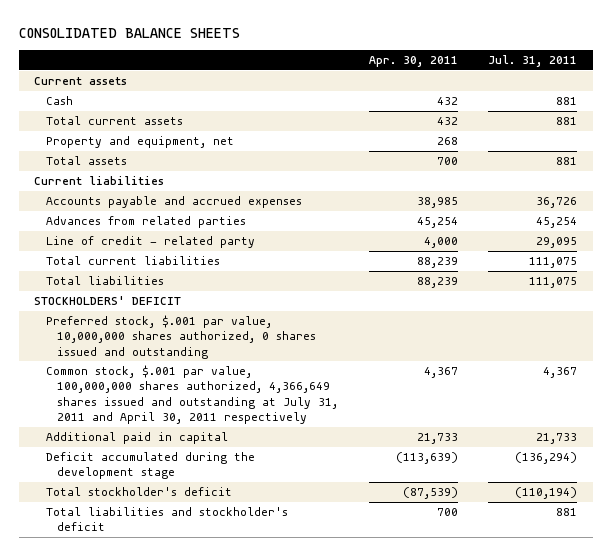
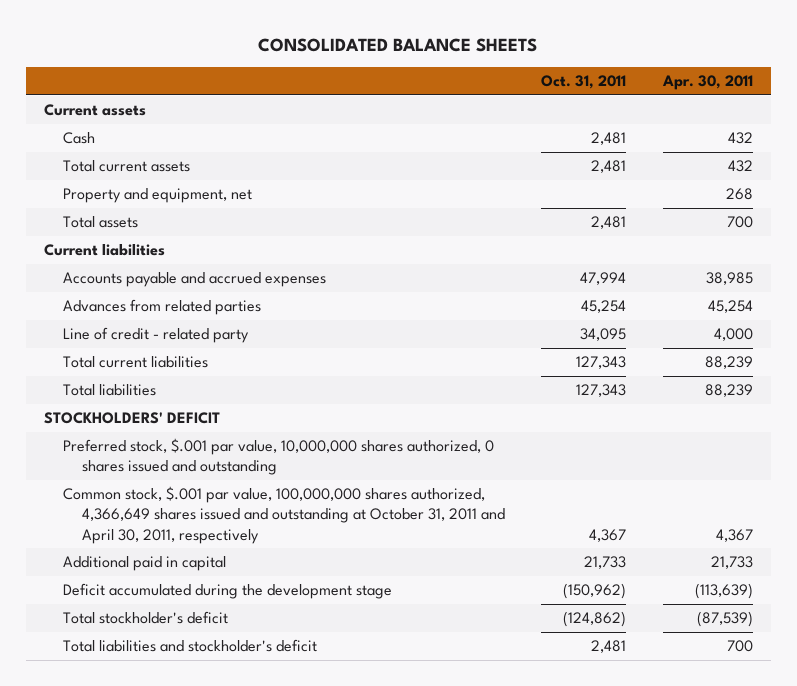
- | Apr. 30, 2011 | Jul. 31, 2011
+ | Oct. 31, 2011 | Apr. 30, 2011
- Common stock, $.001 par value, 100,000,000 shares authorized, 4,366,649 shares issued and outstanding at July 31, 2011 and April 30, 2011 respectively | 4,367 | 4,367
+ Common stock, $.001 par value, 100,000,000 shares authorized, 4,366,649 shares issued and outstanding at October 31, 2011 and April 30, 2011, respectively | 4,367 | 4,367

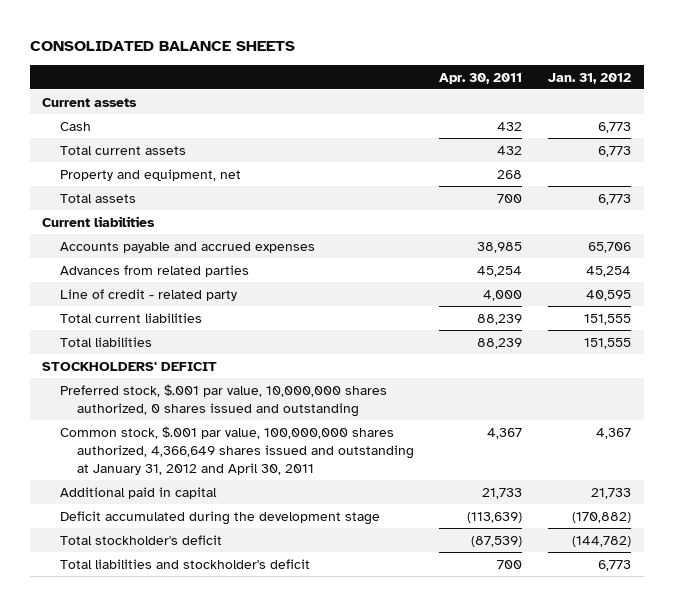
- | Oct. 31, 2011 | Apr. 30, 2011
+ | Apr. 30, 2011 | Jan. 31, 2012
- Common stock, $.001 par value, 100,000,000 shares authorized, 4,366,649 shares issued and outstanding at October 31, 2011 and April 30, 2011, respectively | 4,367 | 4,367
+ Common stock, $.001 par value, 100,000,000 shares authorized, 4,366,649 shares issued and outstanding at January 31, 2012 and April 30, 2011 | 4,367 | 4,367

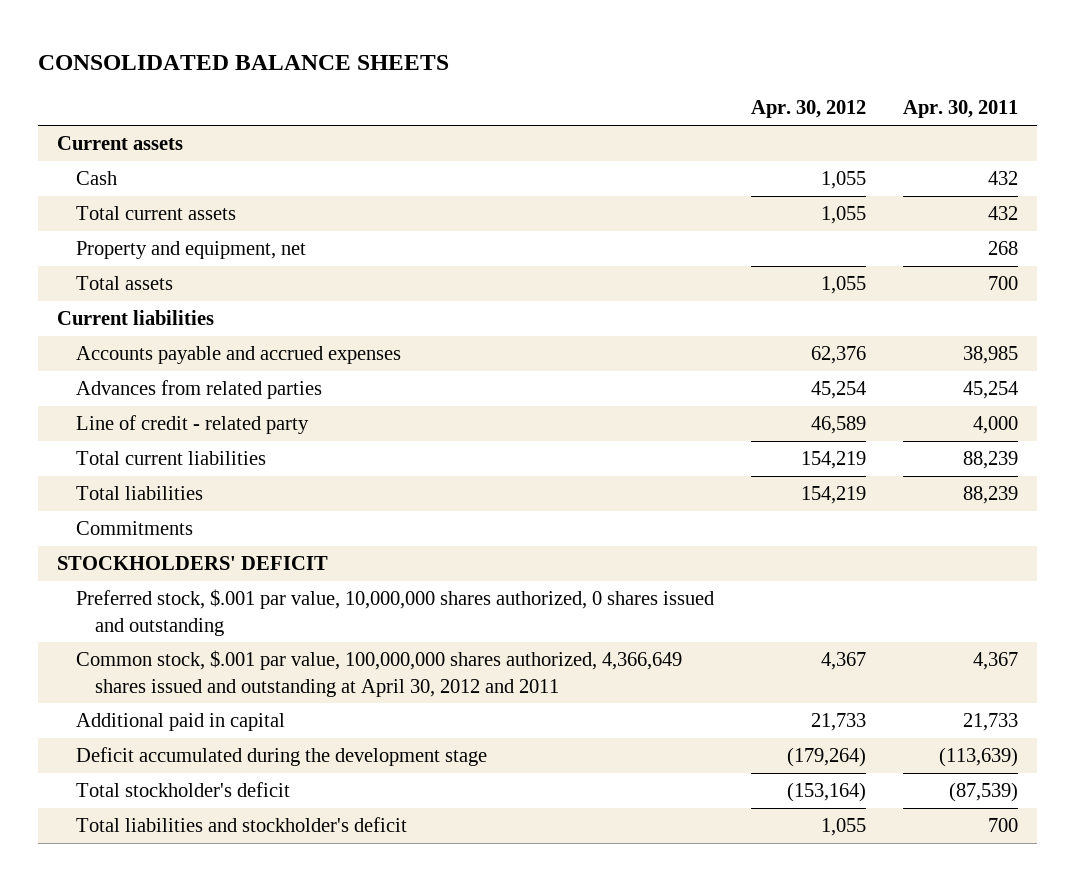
- | Apr. 30, 2011 | Jan. 31, 2012
+ | Apr. 30, 2012 | Apr. 30, 2011
+ Commitments
- Common stock, $.001 par value, 100,000,000 shares authorized, 4,366,649 shares issued and outstanding at January 31, 2012 and April 30, 2011 | 4,367 | 4,367
+ Common stock, $.001 par value, 100,000,000 shares authorized, 4,366,649 shares issued and outstanding at April 30, 2012 and 2011 | 4,367 | 4,367

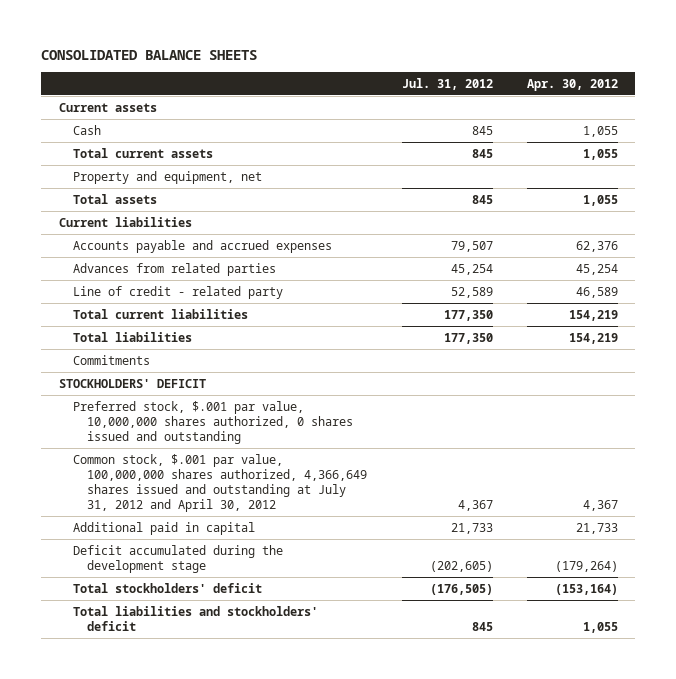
- | Apr. 30, 2012 | Apr. 30, 2011
+ | Jul. 31, 2012 | Apr. 30, 2012
- Common stock, $.001 par value, 100,000,000 shares authorized, 4,366,649 shares issued and outstanding at April 30, 2012 and 2011 | 4,367 | 4,367
+ Common stock, $.001 par value, 100,000,000 shares authorized, 4,366,649 shares issued and outstanding at July 31, 2012 and April 30, 2012 | 4,367 | 4,367
- Total stockholder's deficit | (153,164) | (87,539)
- Total liabilities and stockholder's deficit | 1,055 | 700
+ Total stockholders' deficit | (176,505) | (153,164)
+ Total liabilities and stockholders' deficit | 845 | 1,055

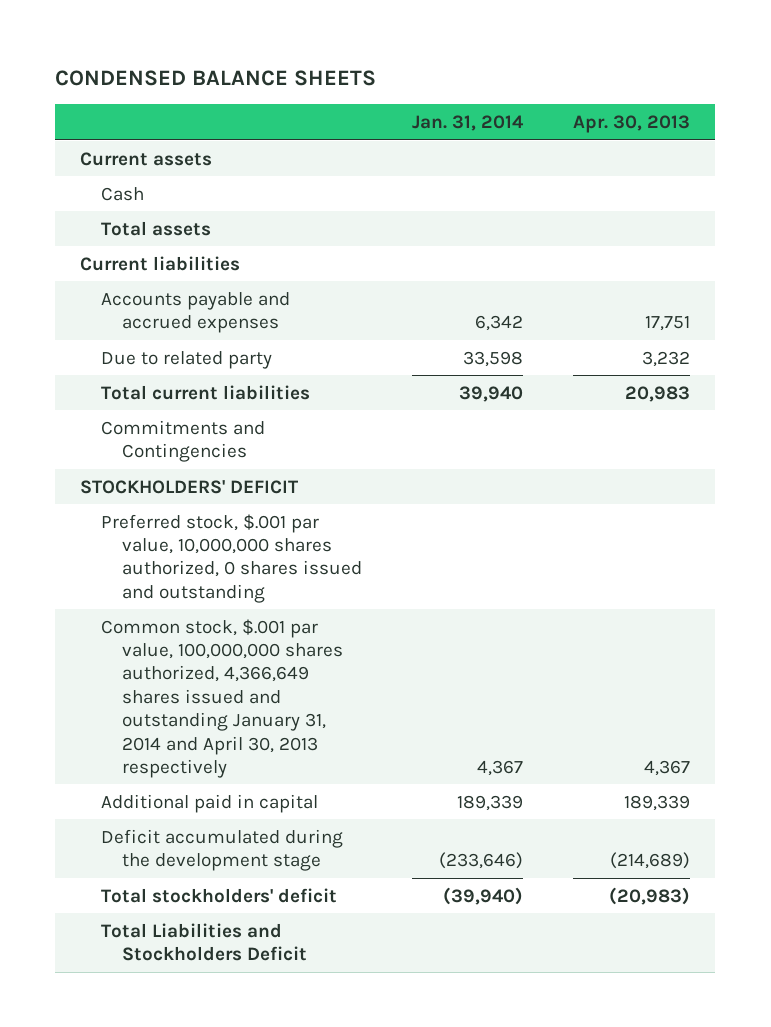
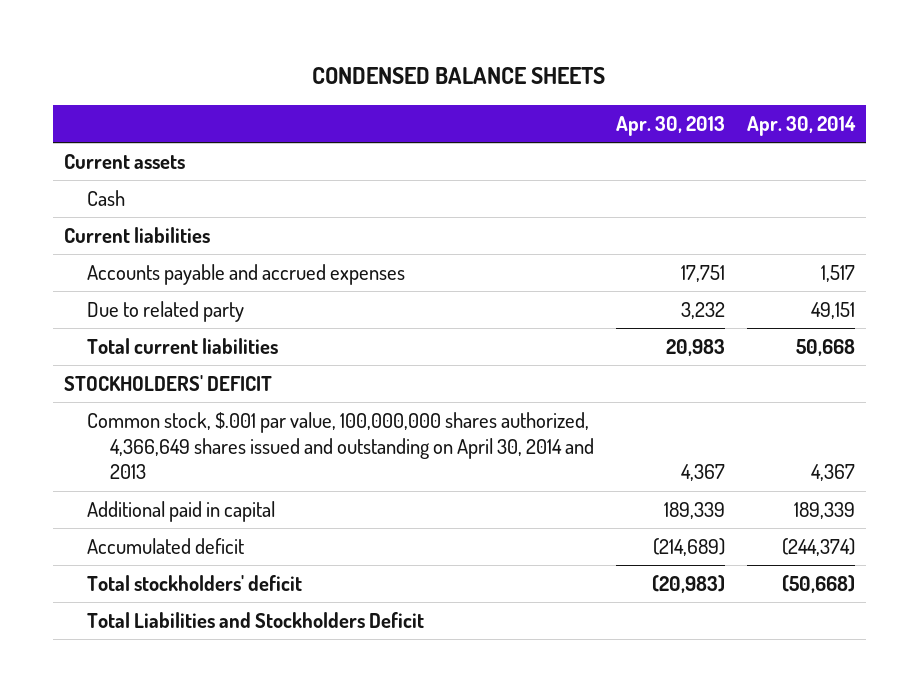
- | Jan. 31, 2014 | Apr. 30, 2013
+ | Apr. 30, 2013 | Apr. 30, 2014
- Total assets
- Commitments and Contingencies
- Preferred stock, $.001 par value, 10,000,000 shares authorized, 0 shares issued and outstanding
- Common stock, $.001 par value, 100,000,000 shares authorized, 4,366,649 shares issued and outstanding January 31, 2014 and April 30, 2013 respectively | 4,367 | 4,367
+ Common stock, $.001 par value, 100,000,000 shares authorized, 4,366,649 shares issued and outstanding on April 30, 2014 and 2013 | 4,367 | 4,367
- Deficit accumulated during the development stage | (233,646) | (214,689)
+ Accumulated deficit | (214,689) | (244,374)

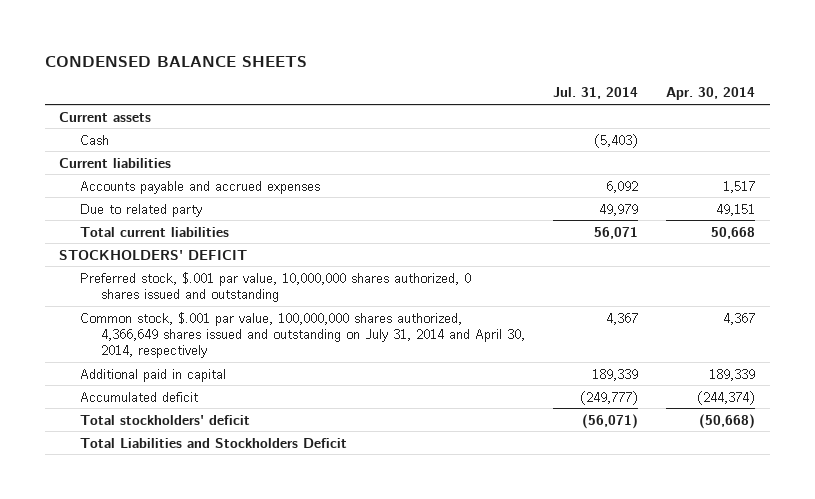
- | Apr. 30, 2013 | Apr. 30, 2014
+ | Jul. 31, 2014 | Apr. 30, 2014
- Common stock, $.001 par value, 100,000,000 shares authorized, 4,366,649 shares issued and outstanding on April 30, 2014 and 2013 | 4,367 | 4,367
+ Preferred stock, $.001 par value, 10,000,000 shares authorized, 0 shares issued and outstanding
+ Common stock, $.001 par value, 100,000,000 shares authorized, 4,366,649 shares issued and outstanding on July 31, 2014 and April 30, 2014, respectively | 4,367 | 4,367

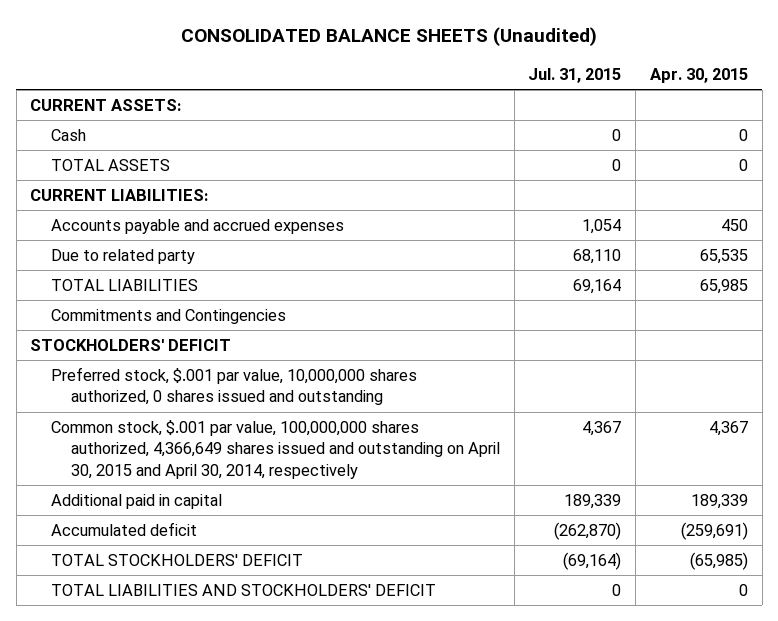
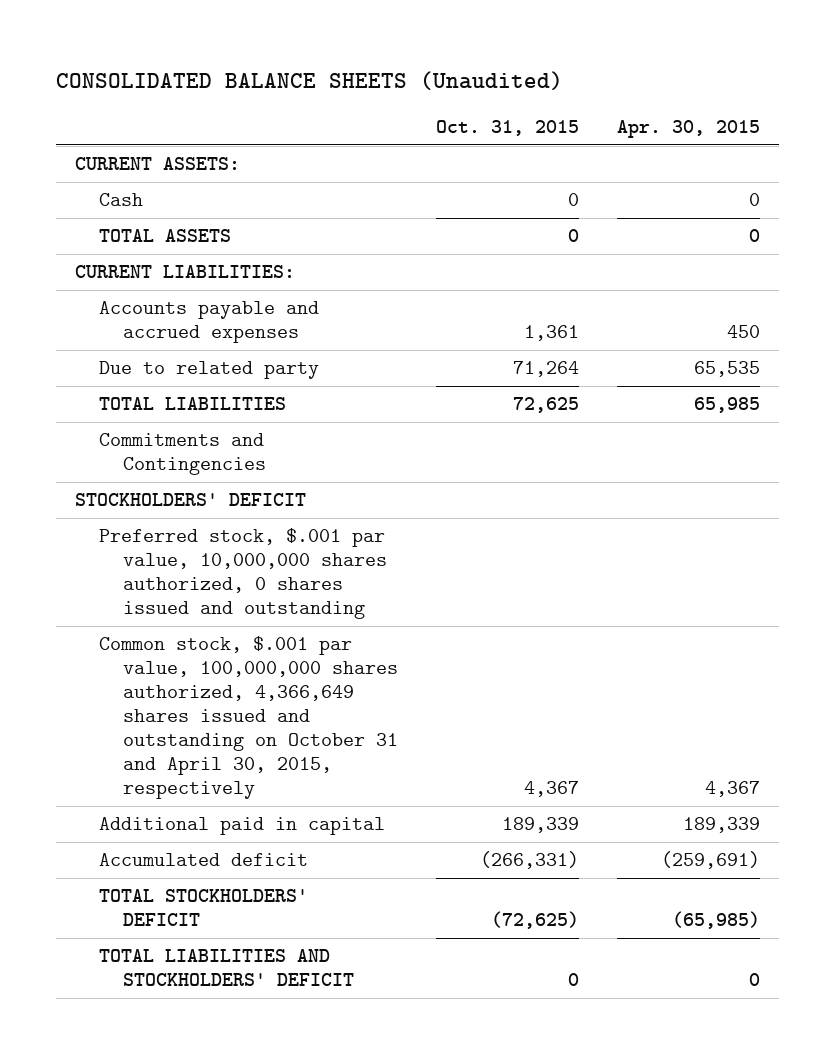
- | Jul. 31, 2015 | Apr. 30, 2015
+ | Oct. 31, 2015 | Apr. 30, 2015
- Common stock, $.001 par value, 100,000,000 shares authorized, 4,366,649 shares issued and outstanding on April 30, 2015 and April 30, 2014, respectively | 4,367 | 4,367
+ Common stock, $.001 par value, 100,000,000 shares authorized, 4,366,649 shares issued and outstanding on October 31 and April 30, 2015, respectively | 4,367 | 4,367

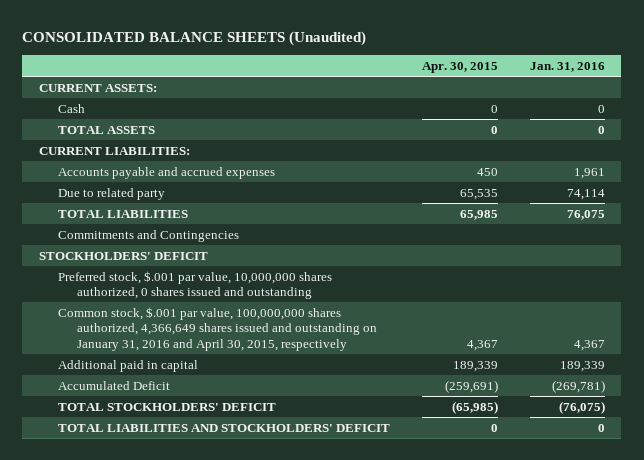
- | Oct. 31, 2015 | Apr. 30, 2015
+ | Apr. 30, 2015 | Jan. 31, 2016
- Common stock, $.001 par value, 100,000,000 shares authorized, 4,366,649 shares issued and outstanding on October 31 and April 30, 2015, respectively | 4,367 | 4,367
+ Common stock, $.001 par value, 100,000,000 shares authorized, 4,366,649 shares issued and outstanding on January 31, 2016 and April 30, 2015, respectively | 4,367 | 4,367
- Accumulated deficit | (266,331) | (259,691)
+ Accumulated Deficit | (259,691) | (269,781)

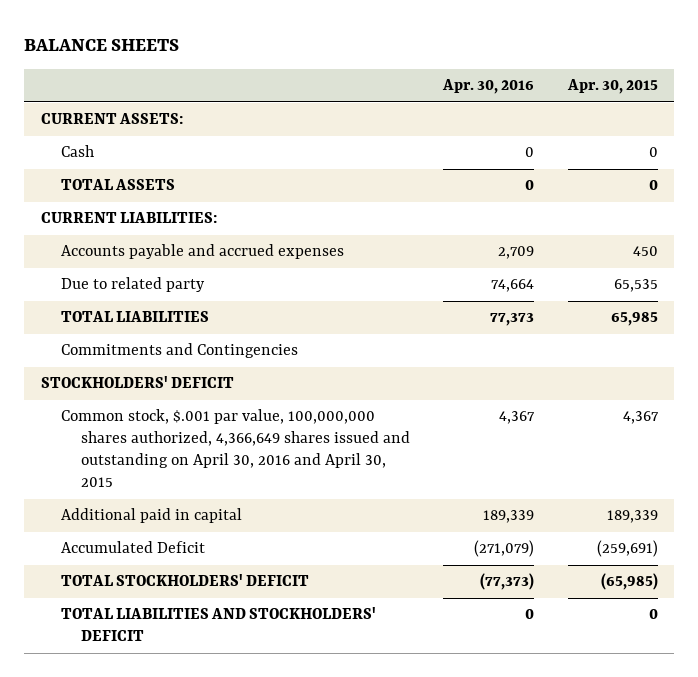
- CONSOLIDATED BALANCE SHEETS (Unaudited)
+ BALANCE SHEETS
- | Apr. 30, 2015 | Jan. 31, 2016
+ | Apr. 30, 2016 | Apr. 30, 2015
- Preferred stock, $.001 par value, 10,000,000 shares authorized, 0 shares issued and outstanding
- Common stock, $.001 par value, 100,000,000 shares authorized, 4,366,649 shares issued and outstanding on January 31, 2016 and April 30, 2015, respectively | 4,367 | 4,367
+ Common stock, $.001 par value, 100,000,000 shares authorized, 4,366,649 shares issued and outstanding on April 30, 2016 and April 30, 2015 | 4,367 | 4,367

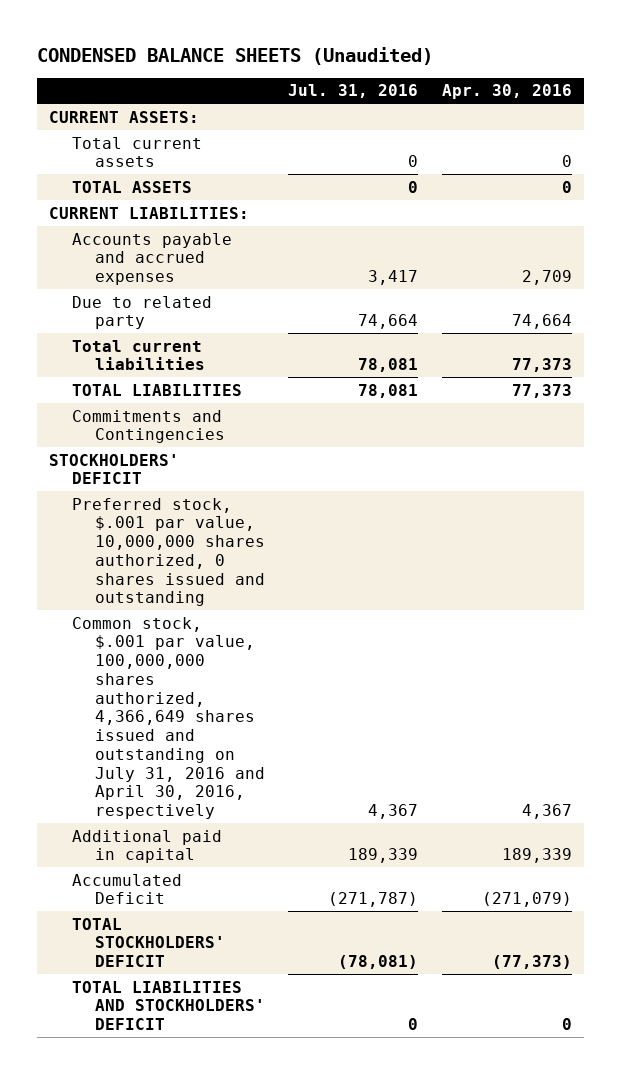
- BALANCE SHEETS
+ CONDENSED BALANCE SHEETS (Unaudited)
- | Apr. 30, 2016 | Apr. 30, 2015
+ | Jul. 31, 2016 | Apr. 30, 2016
- Cash | 0 | 0
+ Total current assets | 0 | 0
+ Total current liabilities | 78,081 | 77,373
- Common stock, $.001 par value, 100,000,000 shares authorized, 4,366,649 shares issued and outstanding on April 30, 2016 and April 30, 2015 | 4,367 | 4,367
+ Preferred stock, $.001 par value, 10,000,000 shares authorized, 0 shares issued and outstanding
+ Common stock, $.001 par value, 100,000,000 shares authorized, 4,366,649 shares issued and outstanding on July 31, 2016 and April 30, 2016, respectively | 4,367 | 4,367

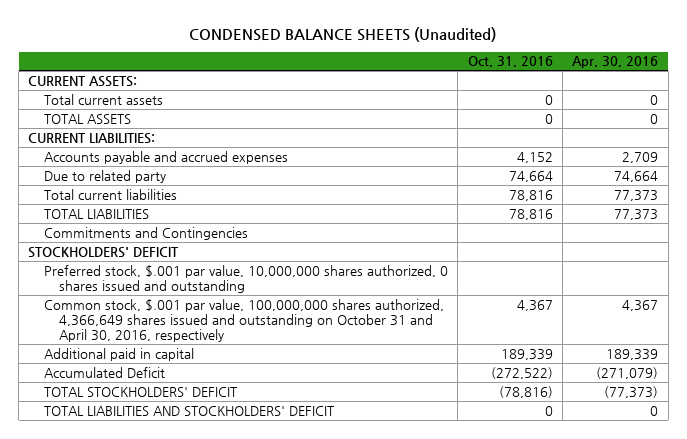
- | Jul. 31, 2016 | Apr. 30, 2016
+ | Oct. 31, 2016 | Apr. 30, 2016
- Common stock, $.001 par value, 100,000,000 shares authorized, 4,366,649 shares issued and outstanding on July 31, 2016 and April 30, 2016, respectively | 4,367 | 4,367
+ Common stock, $.001 par value, 100,000,000 shares authorized, 4,366,649 shares issued and outstanding on October 31 and April 30, 2016, respectively | 4,367 | 4,367

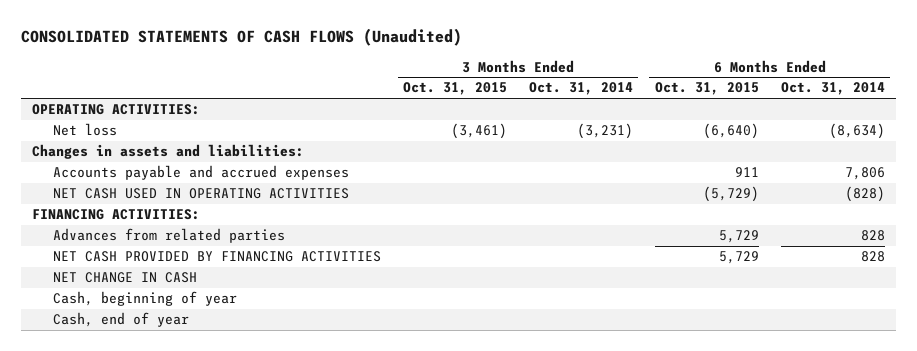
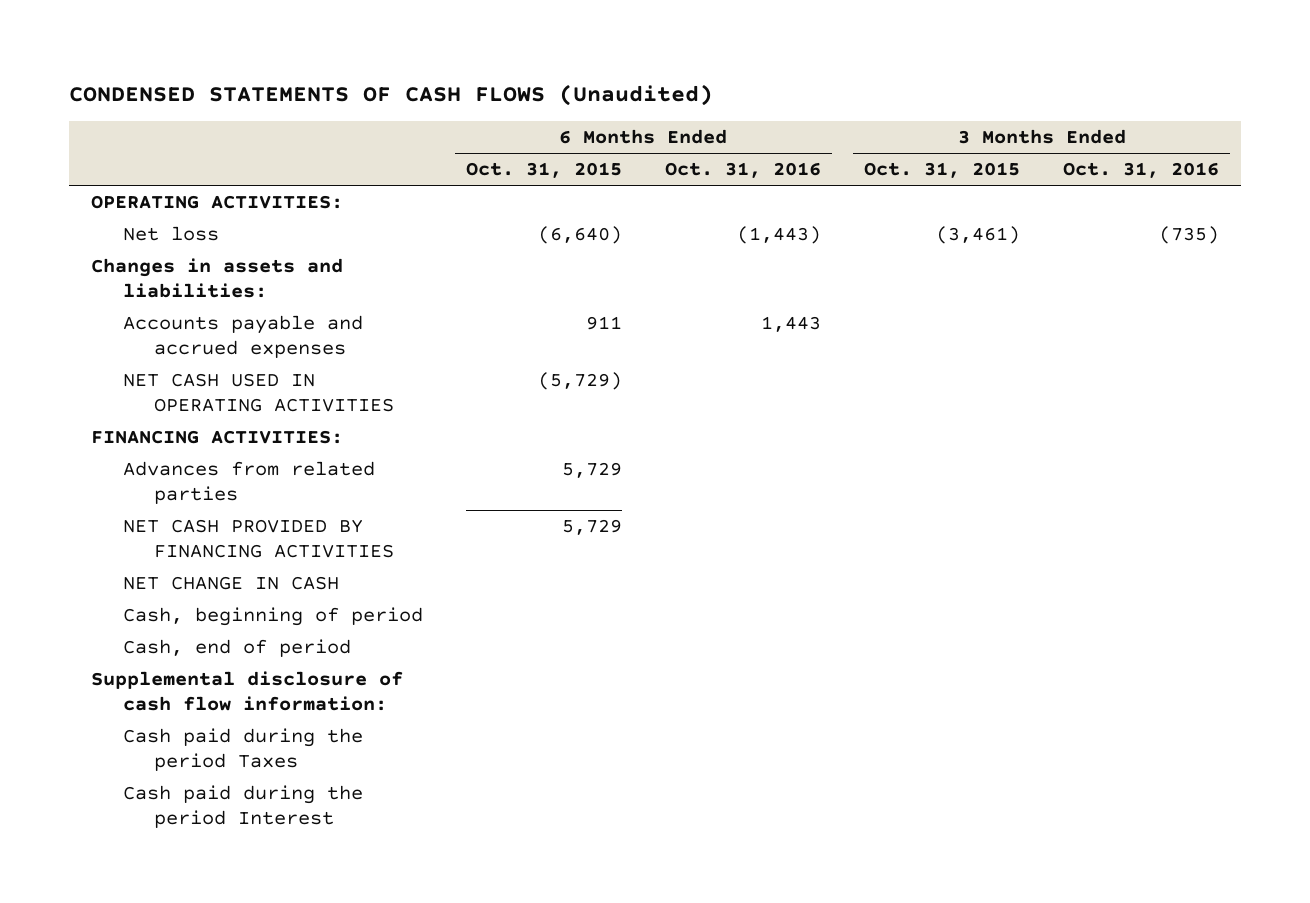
- CONSOLIDATED STATEMENTS OF CASH FLOWS (Unaudited)
+ CONDENSED STATEMENTS OF CASH FLOWS (Unaudited)
- | 3 Months Ended Oct. 31, 2015 | 3 Months Ended Oct. 31, 2014 | 6 Months Ended Oct. 31, 2015 | 6 Months Ended Oct. 31, 2014
+ | 6 Months Ended Oct. 31, 2015 | 6 Months Ended Oct. 31, 2016 | 3 Months Ended Oct. 31, 2015 | 3 Months Ended Oct. 31, 2016
- Cash, beginning of year
- Cash, end of year
+ Cash, beginning of period
+ Cash, end of period
+ Supplemental disclosure of cash flow information:
+ Cash paid during the period Taxes
+ Cash paid during the period Interest

